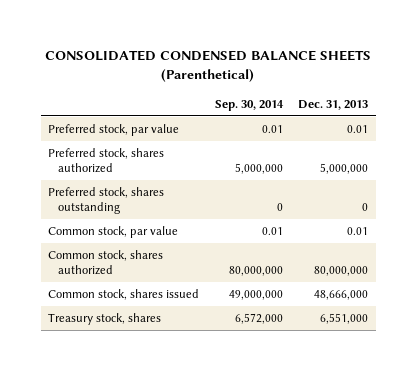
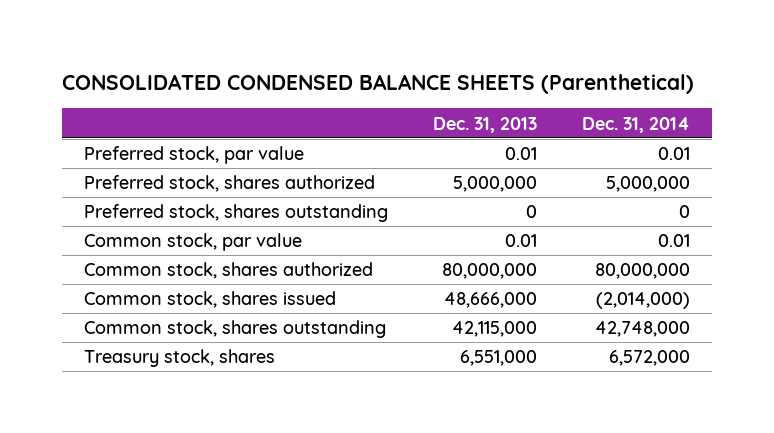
- | Sep. 30, 2014 | Dec. 31, 2013
+ | Dec. 31, 2013 | Dec. 31, 2014
+ Common stock, shares outstanding | 42,115,000 | 42,748,000

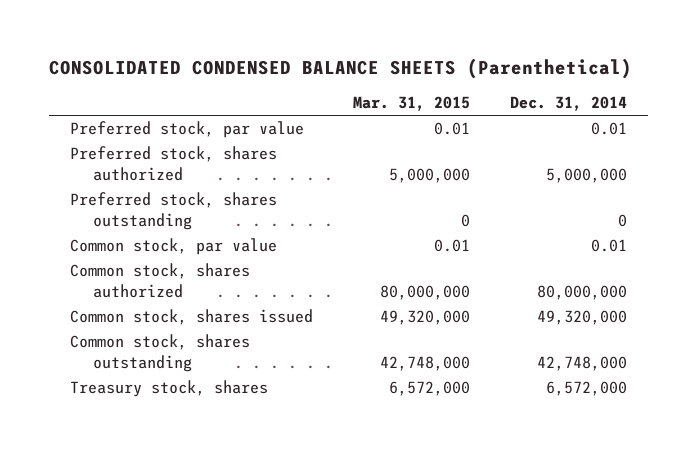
- | Dec. 31, 2013 | Dec. 31, 2014
+ | Mar. 31, 2015 | Dec. 31, 2014
- Common stock, shares issued | 48,666,000 | (2,014,000)
+ Common stock, shares issued | 49,320,000 | 49,320,000

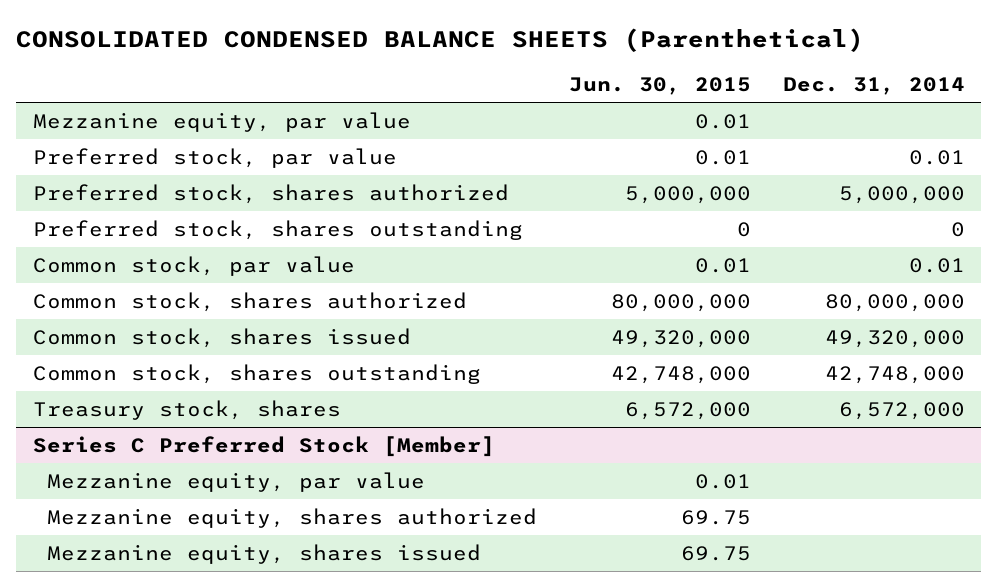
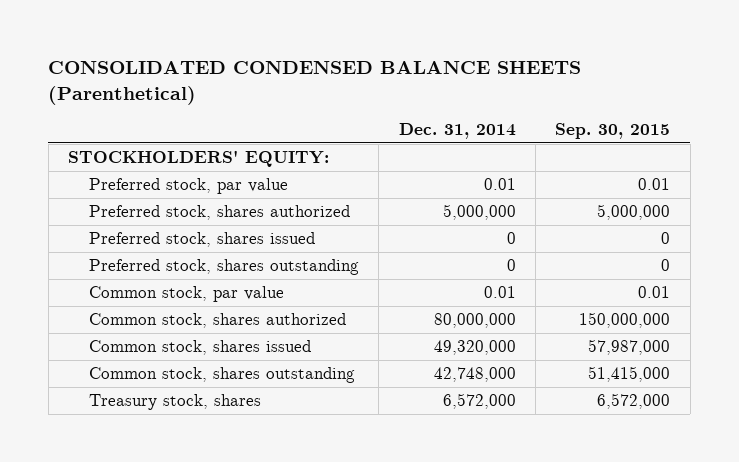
- | Jun. 30, 2015 | Dec. 31, 2014
+ | Dec. 31, 2014 | Sep. 30, 2015
- Mezzanine equity, par value | 0.01 |
+ STOCKHOLDERS' EQUITY:
+ Preferred stock, shares issued | 0 | 0
- Series C Preferred Stock [Member]
- Mezzanine equity, par value | 0.01 |
- Mezzanine equity, shares authorized | 69.75 |
- Mezzanine equity, shares issued | 69.75 |

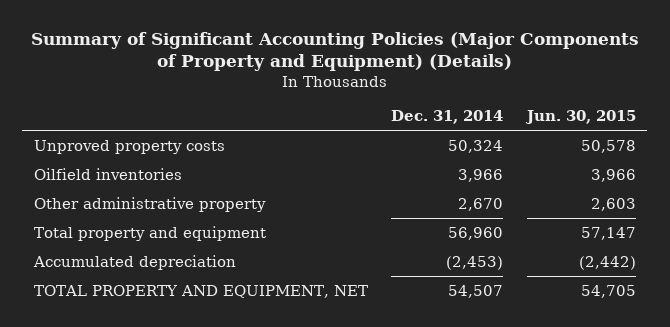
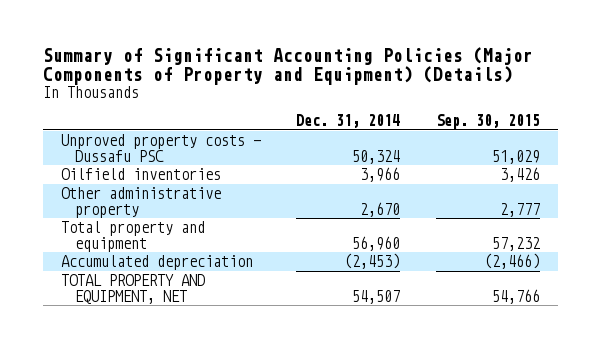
- | Dec. 31, 2014 | Jun. 30, 2015
+ | Dec. 31, 2014 | Sep. 30, 2015
- Unproved property costs | 50,324 | 50,578
+ Unproved property costs - Dussafu PSC | 50,324 | 51,029

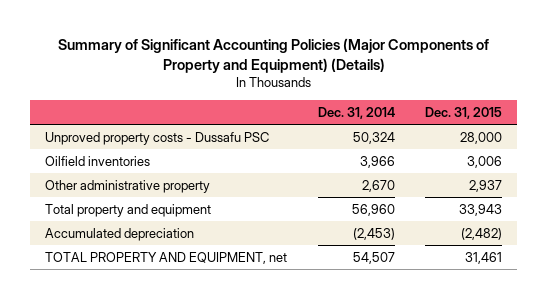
- | Dec. 31, 2014 | Sep. 30, 2015
+ | Dec. 31, 2014 | Dec. 31, 2015
- TOTAL PROPERTY AND EQUIPMENT, NET | 54,507 | 54,766
+ TOTAL PROPERTY AND EQUIPMENT, net | 54,507 | 31,461

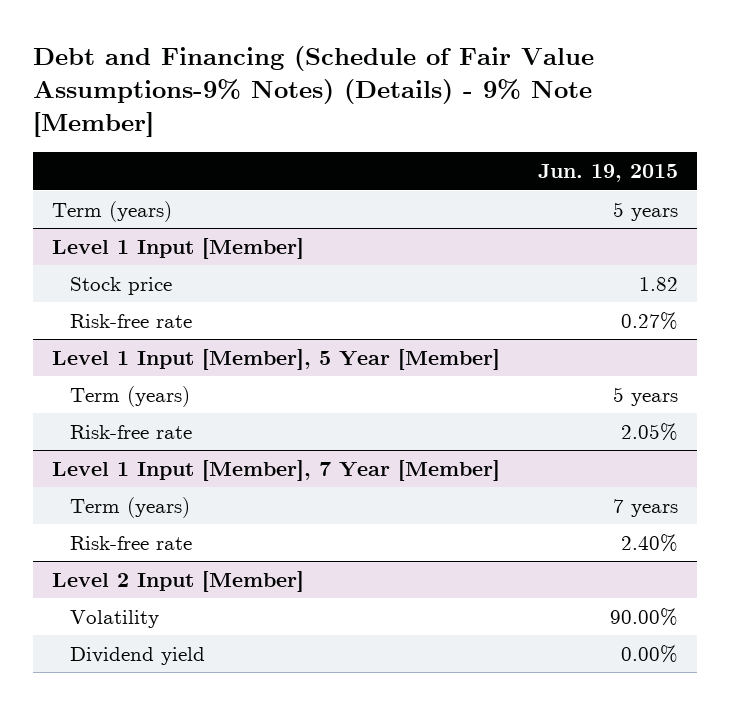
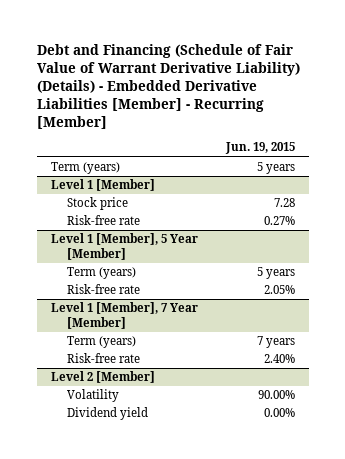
- Debt and Financing (Schedule of Fair Value Assumptions-9% Notes) (Details) - 9% Note [Member]
+ Debt and Financing (Schedule of Fair Value of Warrant Derivative Liability) (Details) - Embedded Derivative Liabilities [Member] - Recurring [Member]
- Level 1 Input [Member]
- Stock price | 1.82
+ Level 1 [Member]
+ Stock price | 7.28
- Level 1 Input [Member], 5 Year [Member]
+ Level 1 [Member], 5 Year [Member]
- Level 1 Input [Member], 7 Year [Member]
+ Level 1 [Member], 7 Year [Member]
- Level 2 Input [Member]
+ Level 2 [Member]

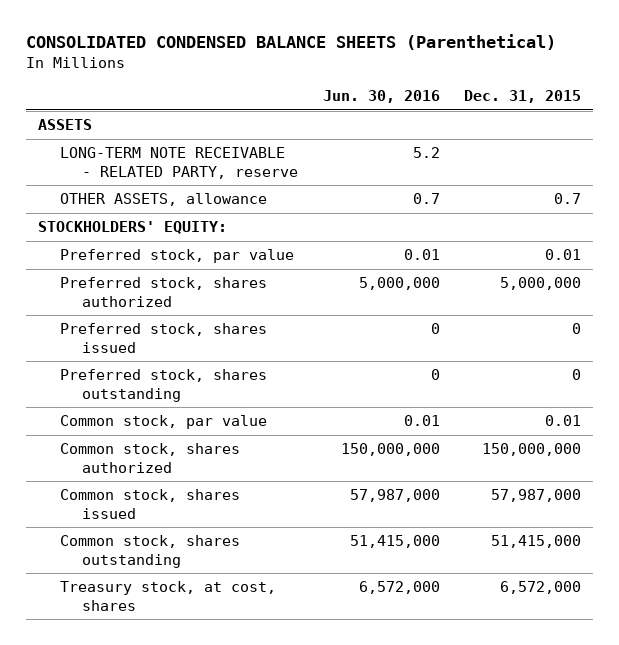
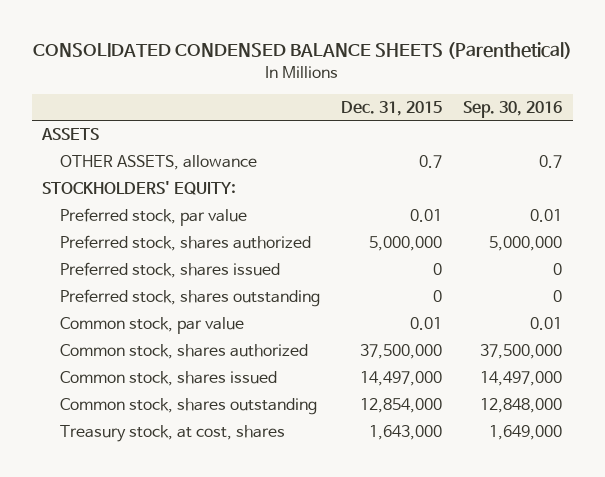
- | Jun. 30, 2016 | Dec. 31, 2015
+ | Dec. 31, 2015 | Sep. 30, 2016
- LONG-TERM NOTE RECEIVABLE - RELATED PARTY, reserve | 5.2 |
- Common stock, shares authorized | 150,000,000 | 150,000,000
- Common stock, shares issued | 57,987,000 | 57,987,000
- Common stock, shares outstanding | 51,415,000 | 51,415,000
- Treasury stock, at cost, shares | 6,572,000 | 6,572,000
+ Common stock, shares authorized | 37,500,000 | 37,500,000
+ Common stock, shares issued | 14,497,000 | 14,497,000
+ Common stock, shares outstanding | 12,854,000 | 12,848,000
+ Treasury stock, at cost, shares | 1,643,000 | 1,649,000

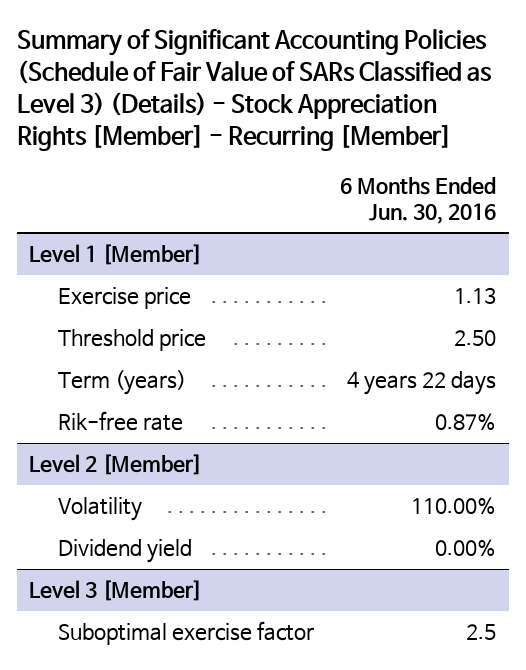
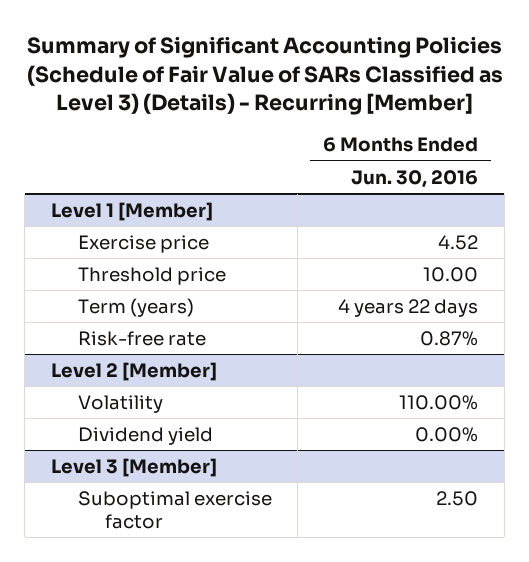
- Summary of Significant Accounting Policies (Schedule of Fair Value of SARs Classified as Level 3) (Details) - Stock Appreciation Rights [Member] - Recurring [Member]
+ Summary of Significant Accounting Policies (Schedule of Fair Value of SARs Classified as Level 3) (Details) - Recurring [Member]
@ Level 1 [Member]
- Exercise price | 1.13
- Threshold price | 2.50
+ Exercise price | 4.52
+ Threshold price | 10.00
- Rik-free rate | 0.87%
+ Risk-free rate | 0.87%
@ Level 3 [Member]
- Suboptimal exercise factor | 2.5
+ Suboptimal exercise factor | 2.50

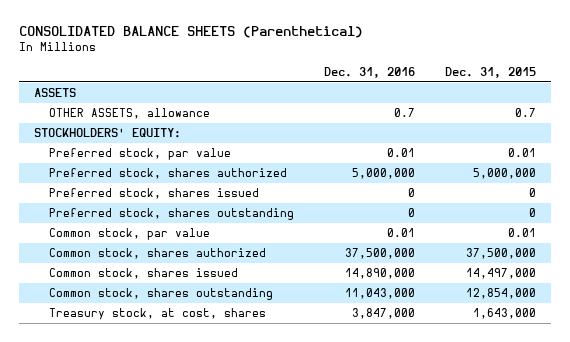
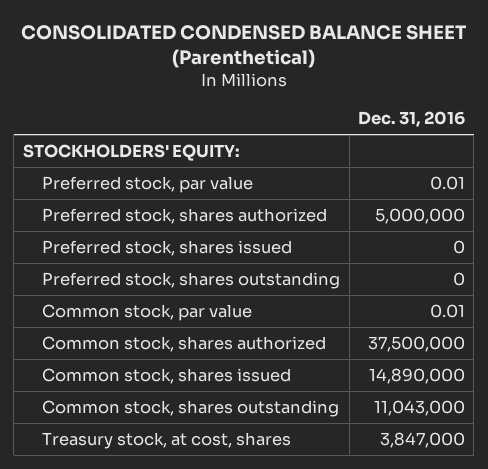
- CONSOLIDATED BALANCE SHEETS (Parenthetical)
+ CONSOLIDATED CONDENSED BALANCE SHEET (Parenthetical)
- | Dec. 31, 2016 | Dec. 31, 2015
+ | Dec. 31, 2016
- ASSETS
- OTHER ASSETS, allowance | 0.7 | 0.7

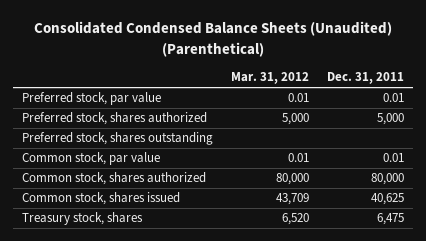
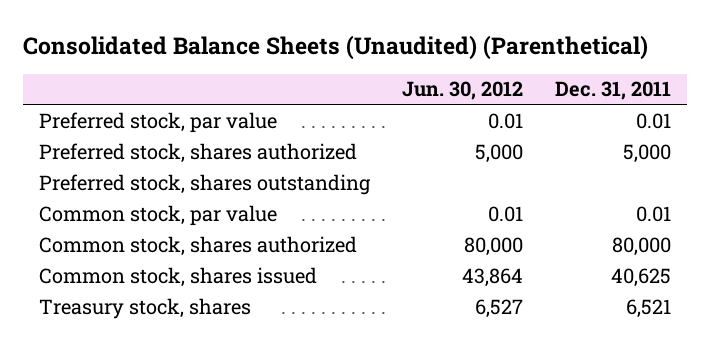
- Consolidated Condensed Balance Sheets (Unaudited) (Parenthetical)
+ Consolidated Balance Sheets (Unaudited) (Parenthetical)
- | Mar. 31, 2012 | Dec. 31, 2011
+ | Jun. 30, 2012 | Dec. 31, 2011
- Treasury stock, shares | 6,520 | 6,475
+ Treasury stock, shares | 6,527 | 6,521

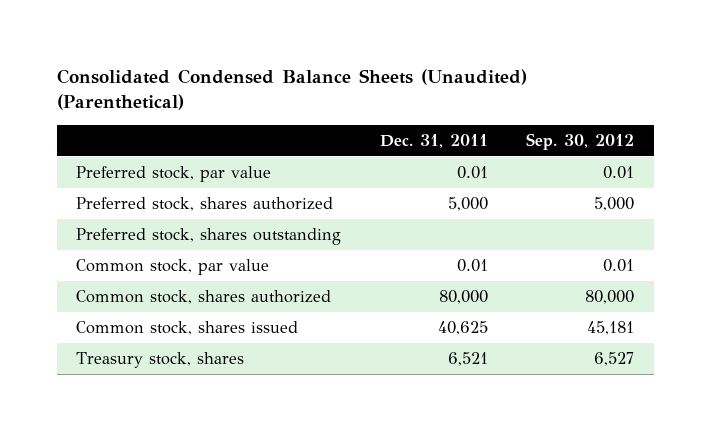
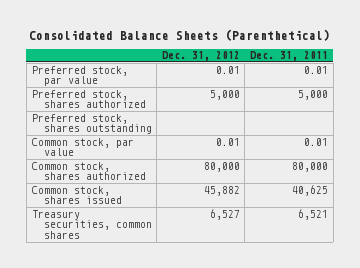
- Consolidated Condensed Balance Sheets (Unaudited) (Parenthetical)
+ Consolidated Balance Sheets (Parenthetical)
- | Dec. 31, 2011 | Sep. 30, 2012
+ | Dec. 31, 2012 | Dec. 31, 2011
- Treasury stock, shares | 6,521 | 6,527
+ Treasury securities, common shares | 6,527 | 6,521

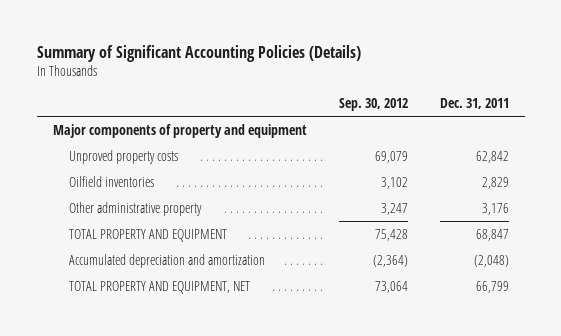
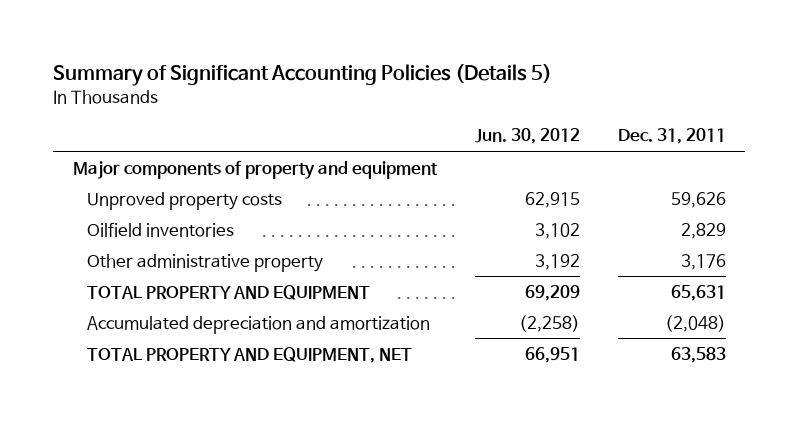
- Summary of Significant Accounting Policies (Details)
+ Summary of Significant Accounting Policies (Details 5)
- | Sep. 30, 2012 | Dec. 31, 2011
+ | Jun. 30, 2012 | Dec. 31, 2011
- Unproved property costs | 69,079 | 62,842
+ Unproved property costs | 62,915 | 59,626
- TOTAL PROPERTY AND EQUIPMENT | 75,428 | 68,847
+ TOTAL PROPERTY AND EQUIPMENT | 69,209 | 65,631
- TOTAL PROPERTY AND EQUIPMENT, NET | 73,064 | 66,799
+ TOTAL PROPERTY AND EQUIPMENT, NET | 66,951 | 63,583

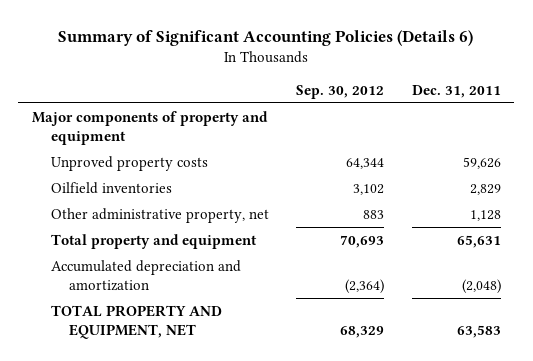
- Summary of Significant Accounting Policies (Details 5)
+ Summary of Significant Accounting Policies (Details 6)
- | Jun. 30, 2012 | Dec. 31, 2011
+ | Sep. 30, 2012 | Dec. 31, 2011
- Other administrative property | 3,192 | 3,176
- TOTAL PROPERTY AND EQUIPMENT | 69,209 | 65,631
+ Other administrative property, net | 883 | 1,128
+ Total property and equipment | 70,693 | 65,631

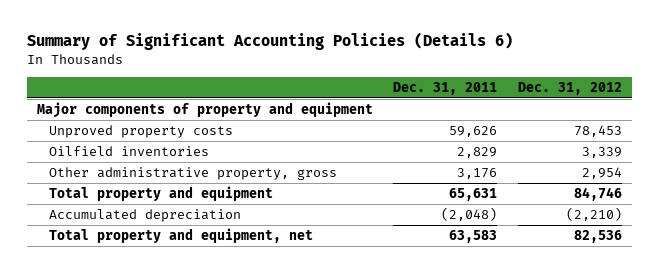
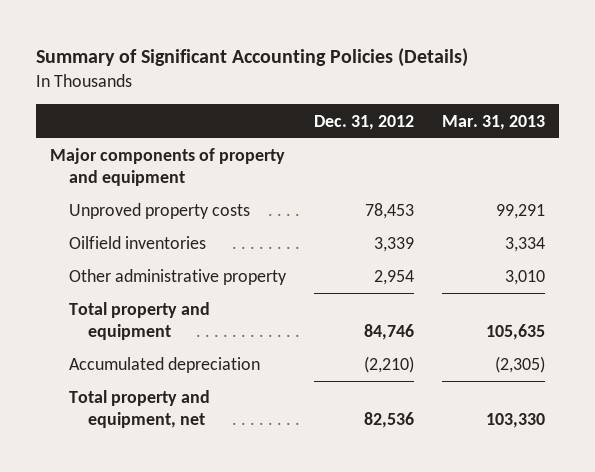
- Summary of Significant Accounting Policies (Details 6)
+ Summary of Significant Accounting Policies (Details)
- | Dec. 31, 2011 | Dec. 31, 2012
+ | Dec. 31, 2012 | Mar. 31, 2013
- Other administrative property, gross | 3,176 | 2,954
+ Other administrative property | 2,954 | 3,010

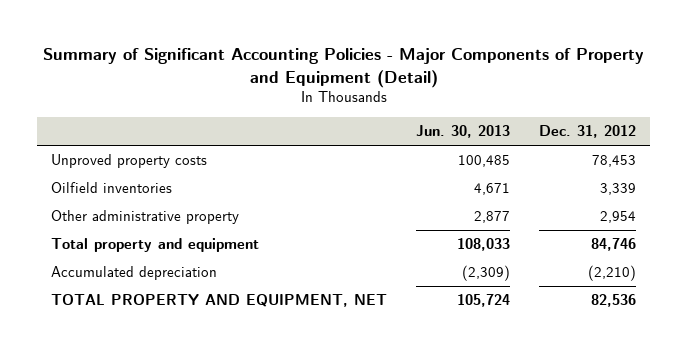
- Summary of Significant Accounting Policies (Details)
+ Summary of Significant Accounting Policies - Major Components of Property and Equipment (Detail)
- | Dec. 31, 2012 | Mar. 31, 2013
+ | Jun. 30, 2013 | Dec. 31, 2012
- Major components of property and equipment
- Total property and equipment, net | 82,536 | 103,330
+ TOTAL PROPERTY AND EQUIPMENT, NET | 105,724 | 82,536

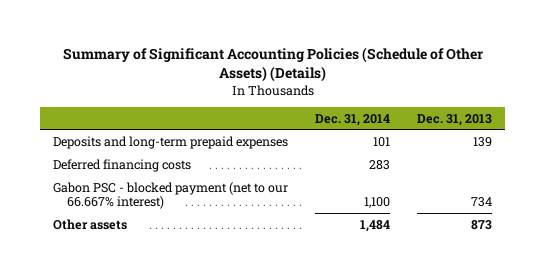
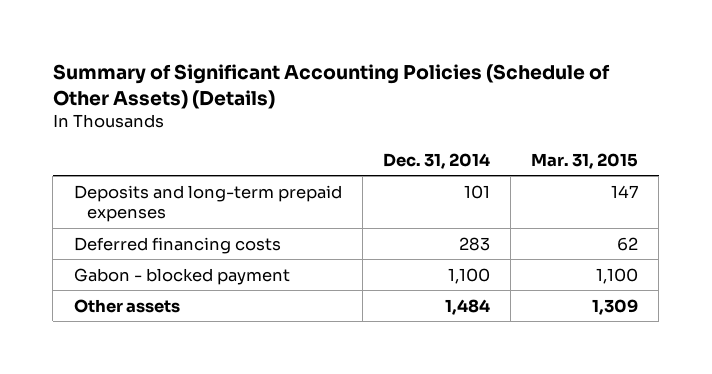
- | Dec. 31, 2014 | Dec. 31, 2013
+ | Dec. 31, 2014 | Mar. 31, 2015
- Gabon PSC - blocked payment (net to our 66.667% interest) | 1,100 | 734
+ Gabon - blocked payment | 1,100 | 1,100

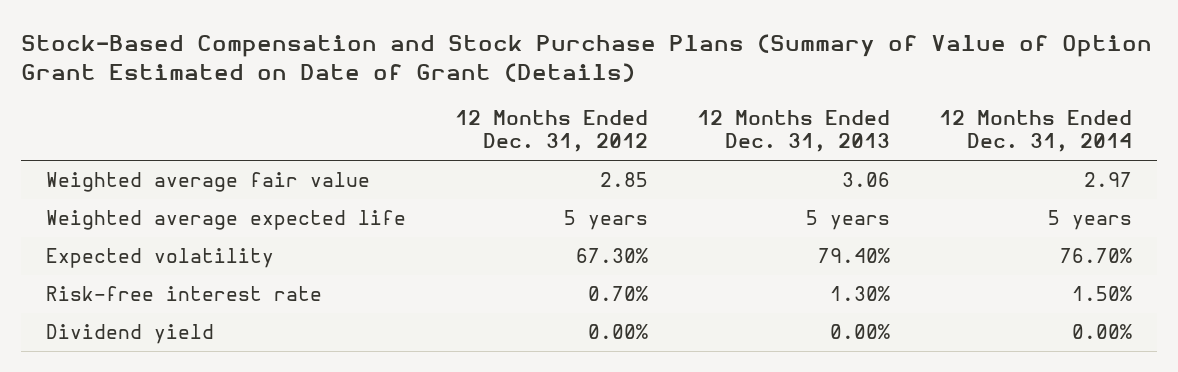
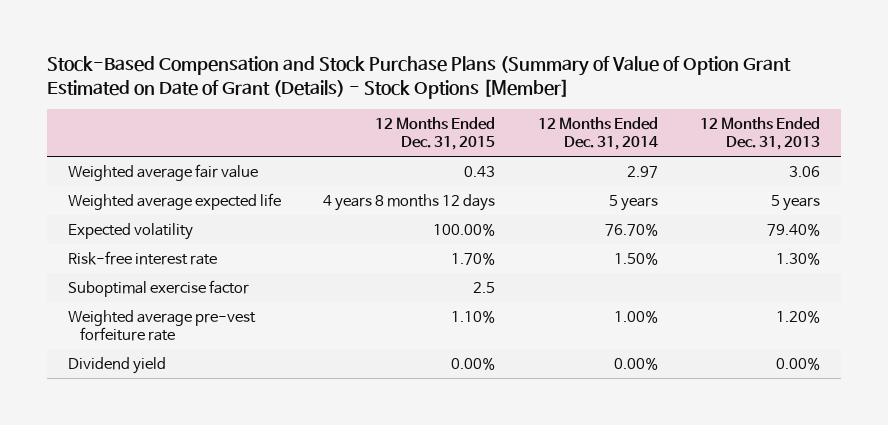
- Stock-Based Compensation and Stock Purchase Plans (Summary of Value of Option Grant Estimated on Date of Grant (Details)
+ Stock-Based Compensation and Stock Purchase Plans (Summary of Value of Option Grant Estimated on Date of Grant (Details) - Stock Options [Member]
- | 12 Months Ended Dec. 31, 2012 | 12 Months Ended Dec. 31, 2013 | 12 Months Ended Dec. 31, 2014
+ | 12 Months Ended Dec. 31, 2015 | 12 Months Ended Dec. 31, 2014 | 12 Months Ended Dec. 31, 2013
+ Suboptimal exercise factor | 2.5 | |
+ Weighted average pre-vest forfeiture rate | 1.10% | 1.00% | 1.20%

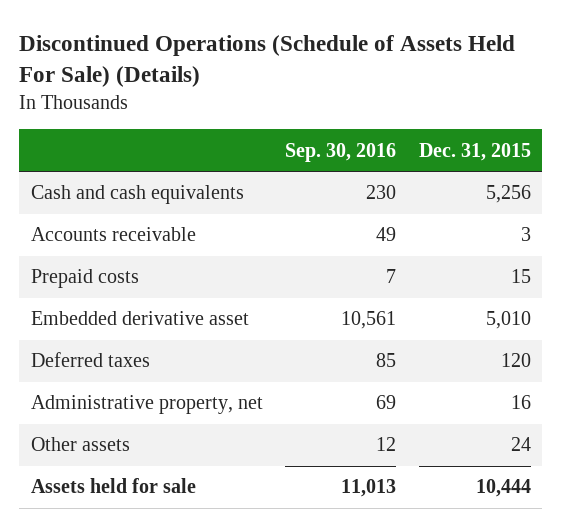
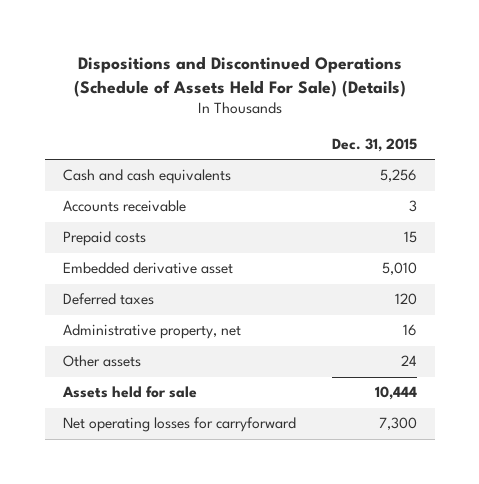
- Discontinued Operations (Schedule of Assets Held For Sale) (Details)
+ Dispositions and Discontinued Operations (Schedule of Assets Held For Sale) (Details)
- | Sep. 30, 2016 | Dec. 31, 2015
+ | Dec. 31, 2015
+ Net operating losses for carryforward | 7,300

